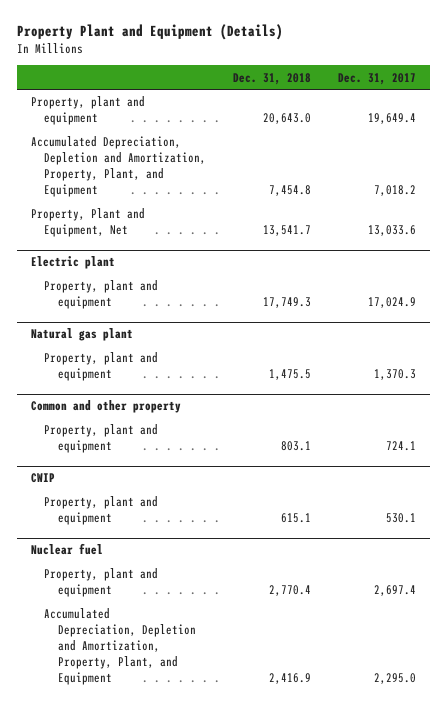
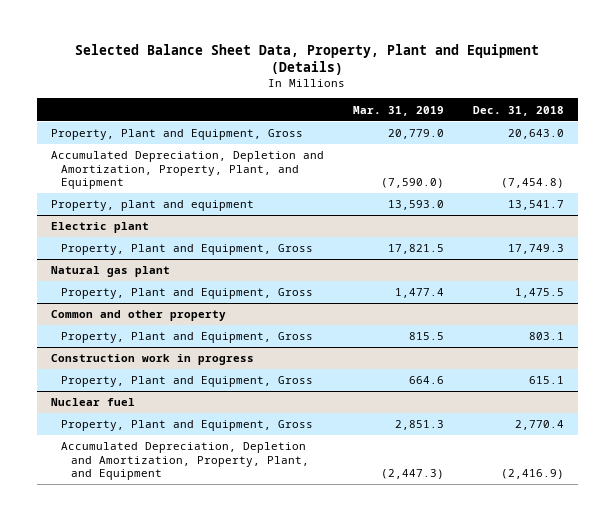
- Property Plant and Equipment (Details)
+ Selected Balance Sheet Data, Property, Plant and Equipment (Details)
- | Dec. 31, 2018 | Dec. 31, 2017
+ | Mar. 31, 2019 | Dec. 31, 2018
- Property, plant and equipment | 20,643.0 | 19,649.4
- Accumulated Depreciation, Depletion and Amortization, Property, Plant, and Equipment | 7,454.8 | 7,018.2
- Property, Plant and Equipment, Net | 13,541.7 | 13,033.6
+ Property, Plant and Equipment, Gross | 20,779.0 | 20,643.0
+ Accumulated Depreciation, Depletion and Amortization, Property, Plant, and Equipment | (7,590.0) | (7,454.8)
+ Property, plant and equipment | 13,593.0 | 13,541.7
@ Electric plant
- Property, plant and equipment | 17,749.3 | 17,024.9
+ Property, Plant and Equipment, Gross | 17,821.5 | 17,749.3
@ Natural gas plant
- Property, plant and equipment | 1,475.5 | 1,370.3
+ Property, Plant and Equipment, Gross | 1,477.4 | 1,475.5
@ Common and other property
- Property, plant and equipment | 803.1 | 724.1
- CWIP
- Property, plant and equipment | 615.1 | 530.1
@ Common and other property
+ Property, Plant and Equipment, Gross | 815.5 | 803.1
+ Construction work in progress
+ Property, Plant and Equipment, Gross | 664.6 | 615.1
@ Nuclear fuel
- Property, plant and equipment | 2,770.4 | 2,697.4
- Accumulated Depreciation, Depletion and Amortization, Property, Plant, and Equipment | 2,416.9 | 2,295.0
+ Property, Plant and Equipment, Gross | 2,851.3 | 2,770.4
+ Accumulated Depreciation, Depletion and Amortization, Property, Plant, and Equipment | (2,447.3) | (2,416.9)

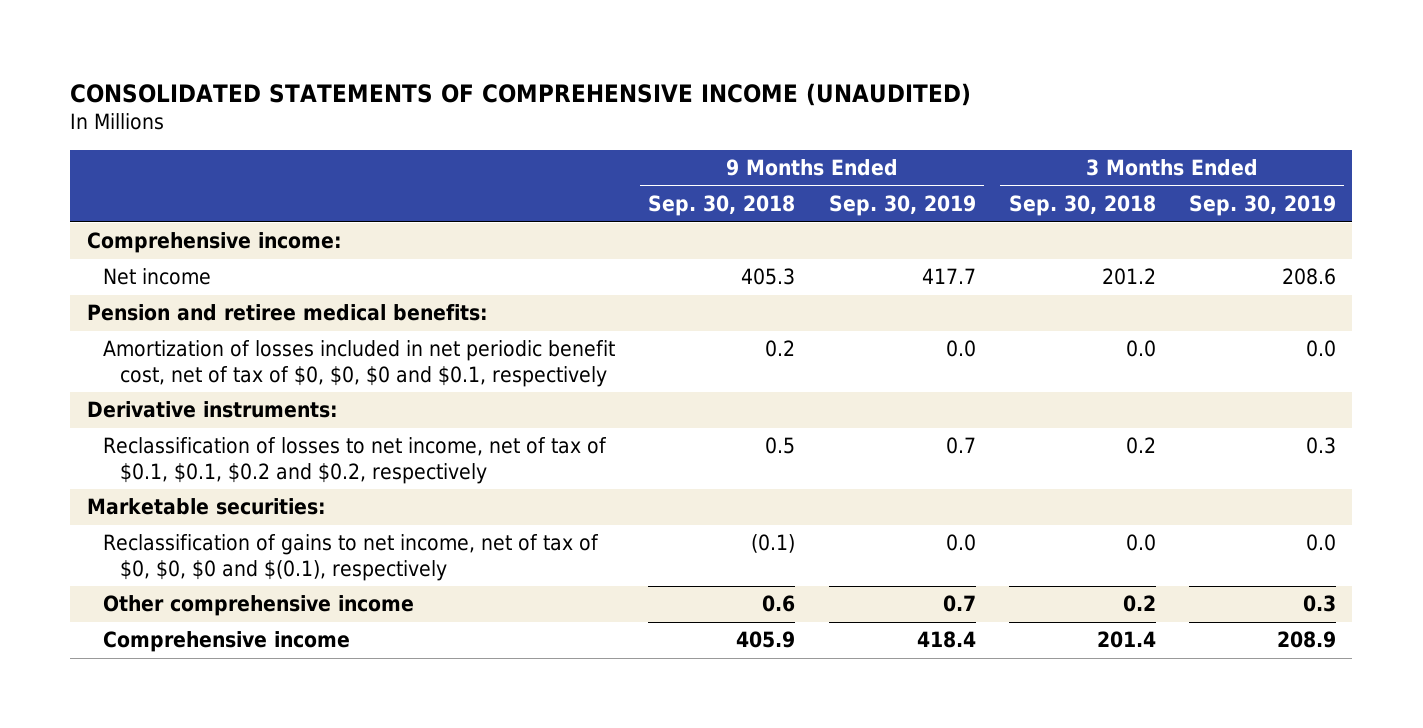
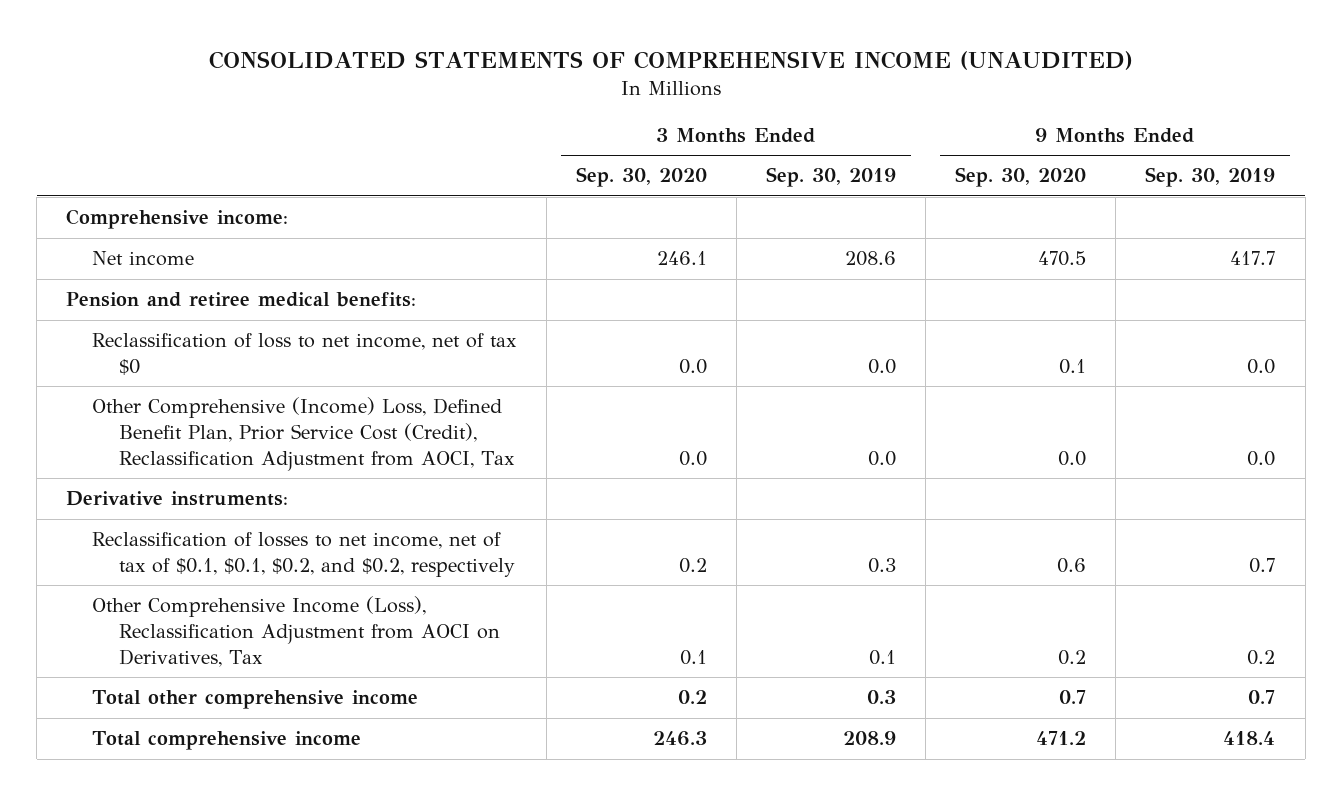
- | 9 Months Ended Sep. 30, 2018 | 9 Months Ended Sep. 30, 2019 | 3 Months Ended Sep. 30, 2018 | 3 Months Ended Sep. 30, 2019
+ | 3 Months Ended Sep. 30, 2020 | 3 Months Ended Sep. 30, 2019 | 9 Months Ended Sep. 30, 2020 | 9 Months Ended Sep. 30, 2019
- Amortization of losses included in net periodic benefit cost, net of tax of $0, $0, $0 and $0.1, respectively | 0.2 | 0.0 | 0.0 | 0.0
+ Reclassification of loss to net income, net of tax $0 | 0.0 | 0.0 | 0.1 | 0.0
+ Other Comprehensive (Income) Loss, Defined Benefit Plan, Prior Service Cost (Credit), Reclassification Adjustment from AOCI, Tax | 0.0 | 0.0 | 0.0 | 0.0
- Reclassification of losses to net income, net of tax of $0.1, $0.1, $0.2 and $0.2, respectively | 0.5 | 0.7 | 0.2 | 0.3
- Marketable securities:
- Reclassification of gains to net income, net of tax of $0, $0, $0 and $(0.1), respectively | (0.1) | 0.0 | 0.0 | 0.0
- Other comprehensive income | 0.6 | 0.7 | 0.2 | 0.3
- Comprehensive income | 405.9 | 418.4 | 201.4 | 208.9
+ Reclassification of losses to net income, net of tax of $0.1, $0.1, $0.2, and $0.2, respectively | 0.2 | 0.3 | 0.6 | 0.7
+ Other Comprehensive Income (Loss), Reclassification Adjustment from AOCI on Derivatives, Tax | 0.1 | 0.1 | 0.2 | 0.2
+ Total other comprehensive income | 0.2 | 0.3 | 0.7 | 0.7
+ Total comprehensive income | 246.3 | 208.9 | 471.2 | 418.4

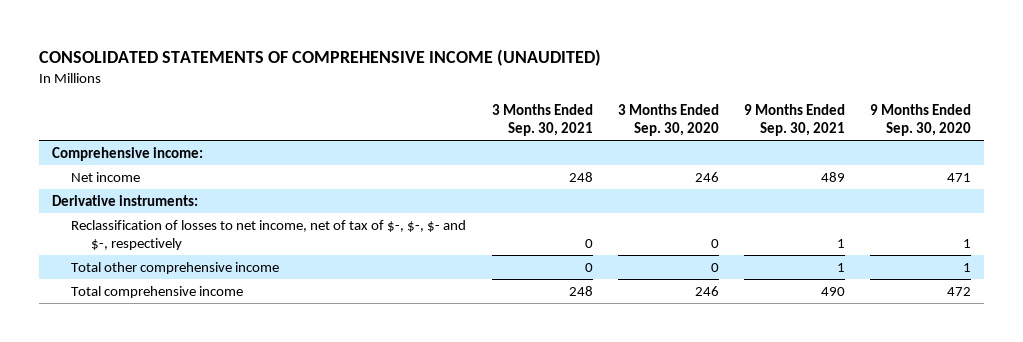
- | 3 Months Ended Sep. 30, 2020 | 3 Months Ended Sep. 30, 2019 | 9 Months Ended Sep. 30, 2020 | 9 Months Ended Sep. 30, 2019
+ | 3 Months Ended Sep. 30, 2021 | 3 Months Ended Sep. 30, 2020 | 9 Months Ended Sep. 30, 2021 | 9 Months Ended Sep. 30, 2020
- Net income | 246.1 | 208.6 | 470.5 | 417.7
- Pension and retiree medical benefits:
- Reclassification of loss to net income, net of tax $0 | 0.0 | 0.0 | 0.1 | 0.0
- Other Comprehensive (Income) Loss, Defined Benefit Plan, Prior Service Cost (Credit), Reclassification Adjustment from AOCI, Tax | 0.0 | 0.0 | 0.0 | 0.0
+ Net income | 248 | 246 | 489 | 471
- Reclassification of losses to net income, net of tax of $0.1, $0.1, $0.2, and $0.2, respectively | 0.2 | 0.3 | 0.6 | 0.7
- Other Comprehensive Income (Loss), Reclassification Adjustment from AOCI on Derivatives, Tax | 0.1 | 0.1 | 0.2 | 0.2
- Total other comprehensive income | 0.2 | 0.3 | 0.7 | 0.7
- Total comprehensive income | 246.3 | 208.9 | 471.2 | 418.4
+ Reclassification of losses to net income, net of tax of $-, $-, $- and $-, respectively | 0 | 0 | 1 | 1
+ Total other comprehensive income | 0 | 0 | 1 | 1
+ Total comprehensive income | 248 | 246 | 490 | 472

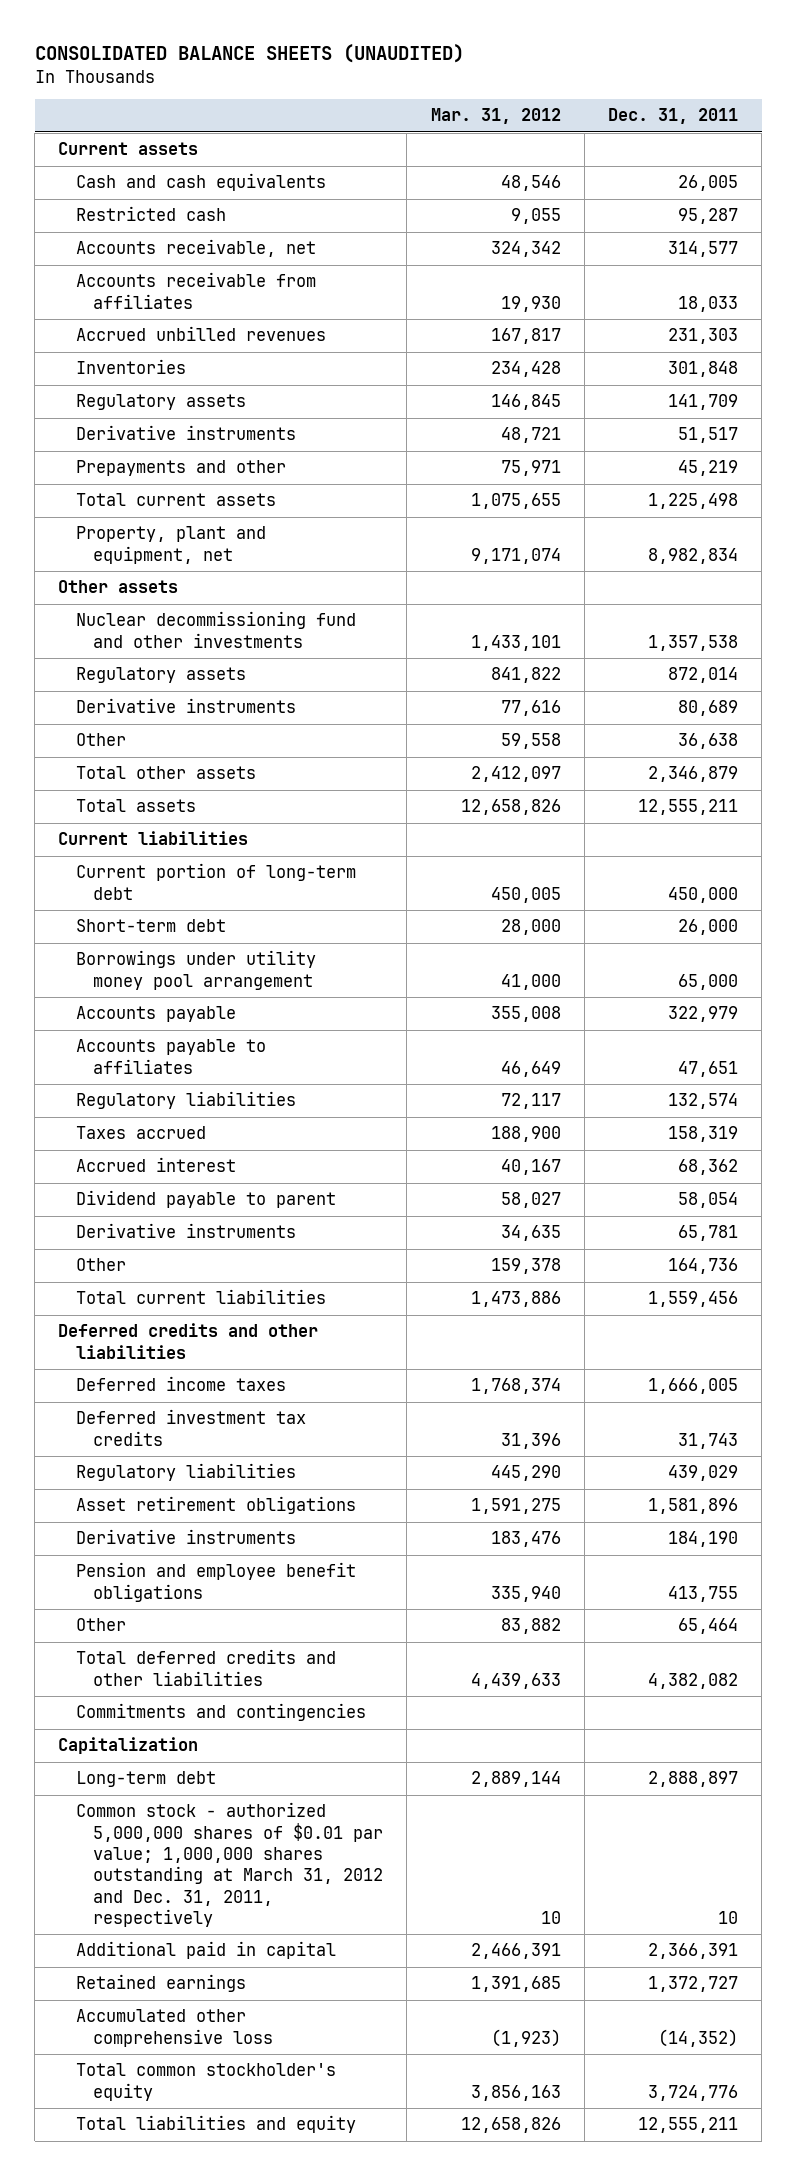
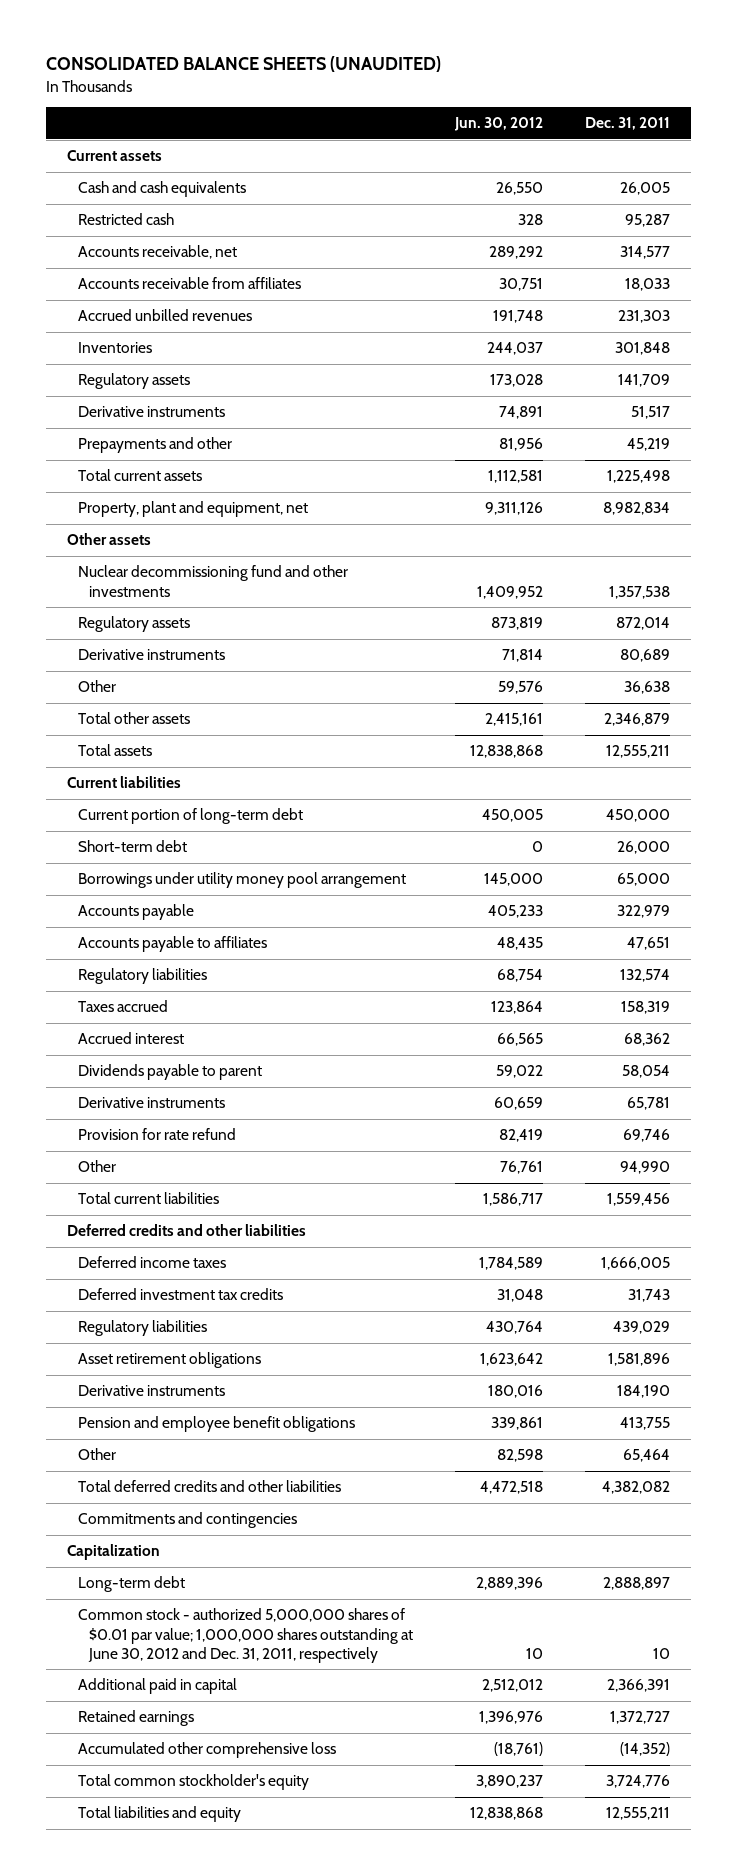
- | Mar. 31, 2012 | Dec. 31, 2011
+ | Jun. 30, 2012 | Dec. 31, 2011
- Dividend payable to parent | 58,027 | 58,054
+ Dividends payable to parent | 59,022 | 58,054
- Other | 159,378 | 164,736
+ Provision for rate refund | 82,419 | 69,746
+ Other | 76,761 | 94,990
- Common stock - authorized 5,000,000 shares of $0.01 par value; 1,000,000 shares outstanding at March 31, 2012 and Dec. 31, 2011, respectively | 10 | 10
+ Common stock - authorized 5,000,000 shares of $0.01 par value; 1,000,000 shares outstanding at June 30, 2012 and Dec. 31, 2011, respectively | 10 | 10

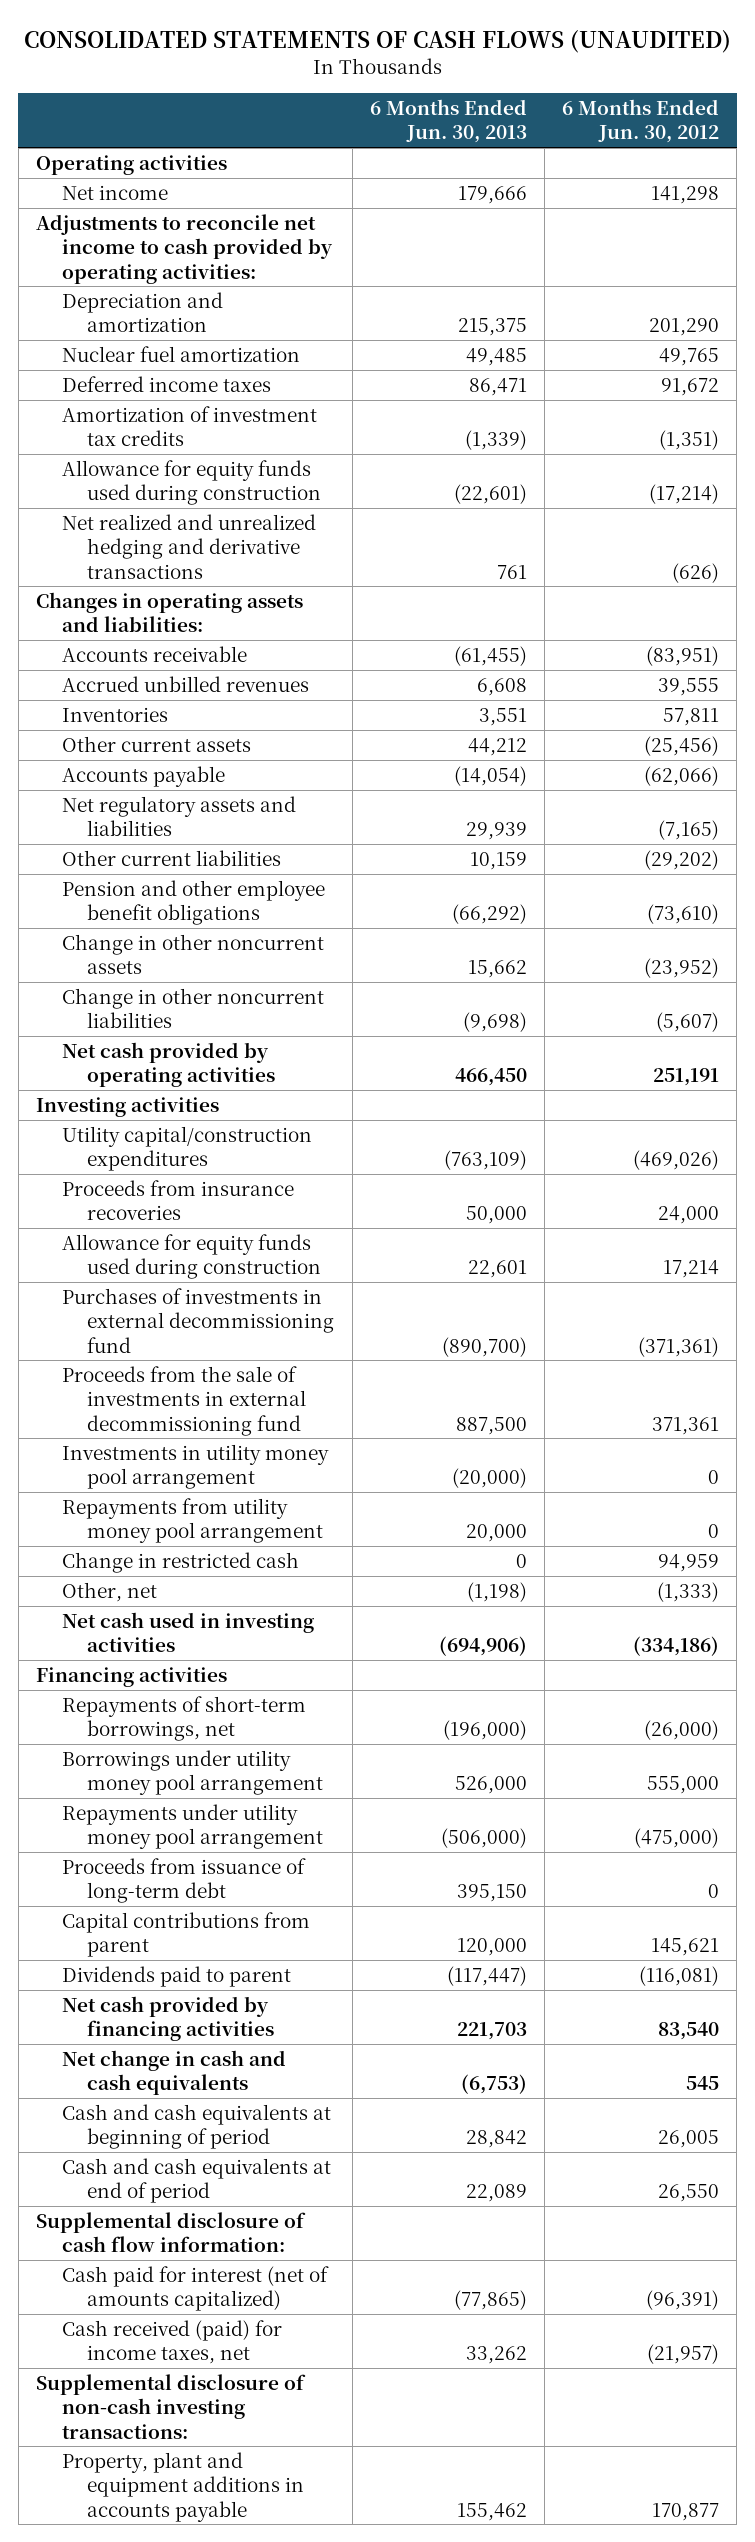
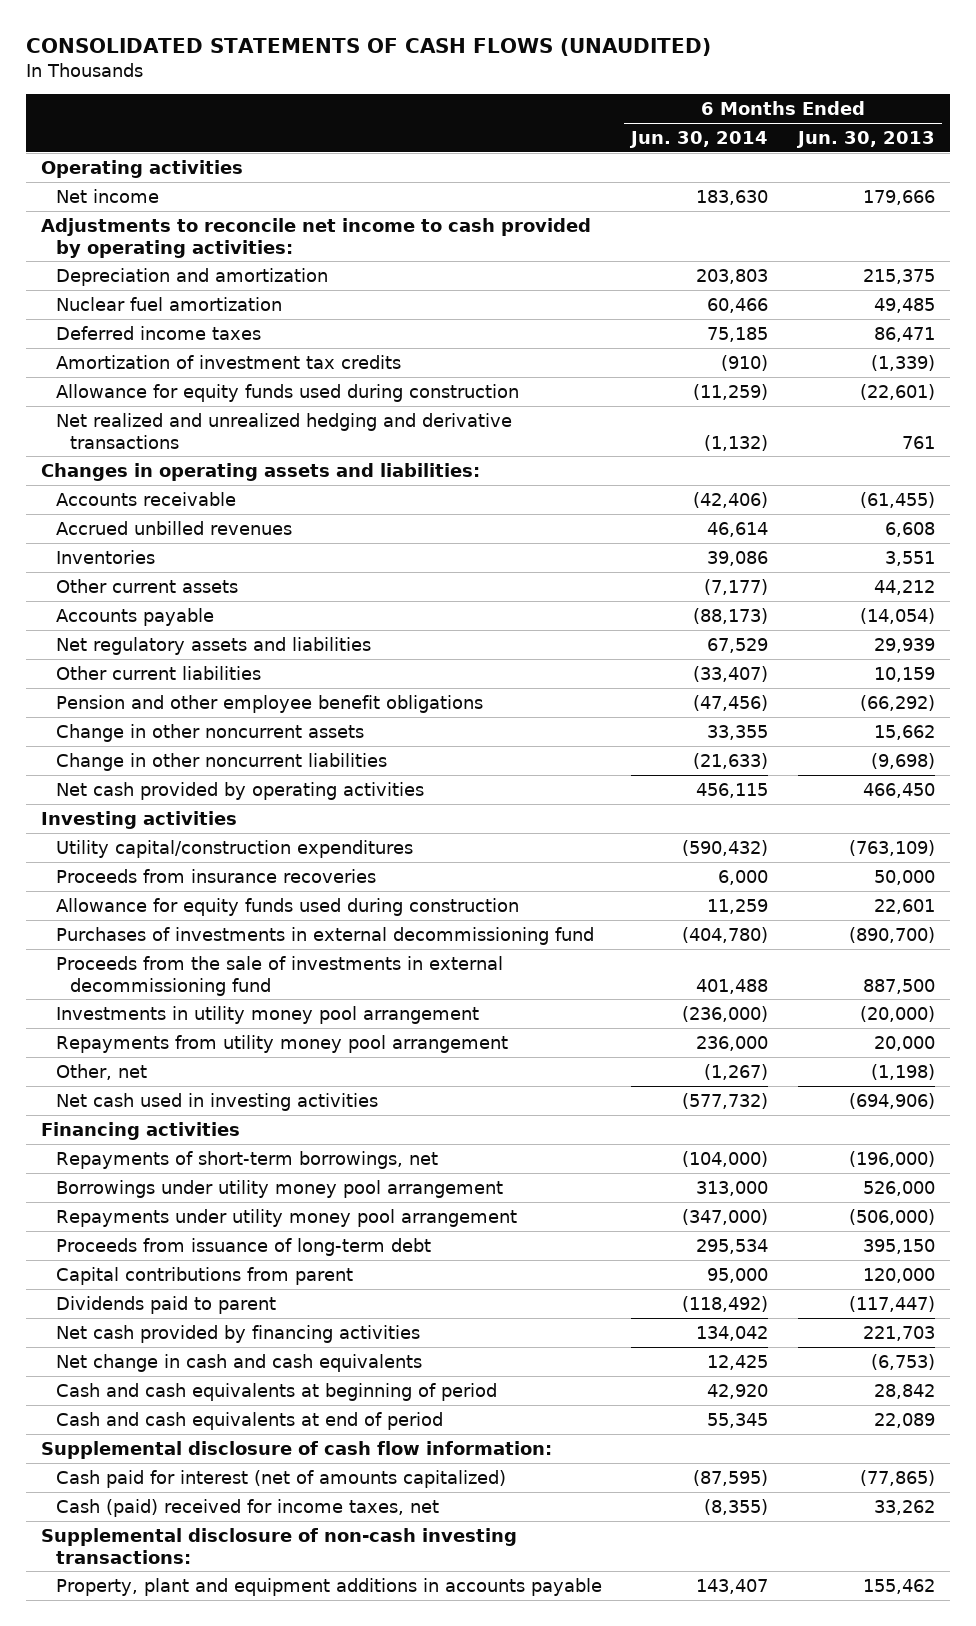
- | 6 Months Ended Jun. 30, 2013 | 6 Months Ended Jun. 30, 2012
+ | 6 Months Ended Jun. 30, 2014 | 6 Months Ended Jun. 30, 2013
- Change in restricted cash | 0 | 94,959
- Cash received (paid) for income taxes, net | 33,262 | (21,957)
+ Cash (paid) received for income taxes, net | (8,355) | 33,262

